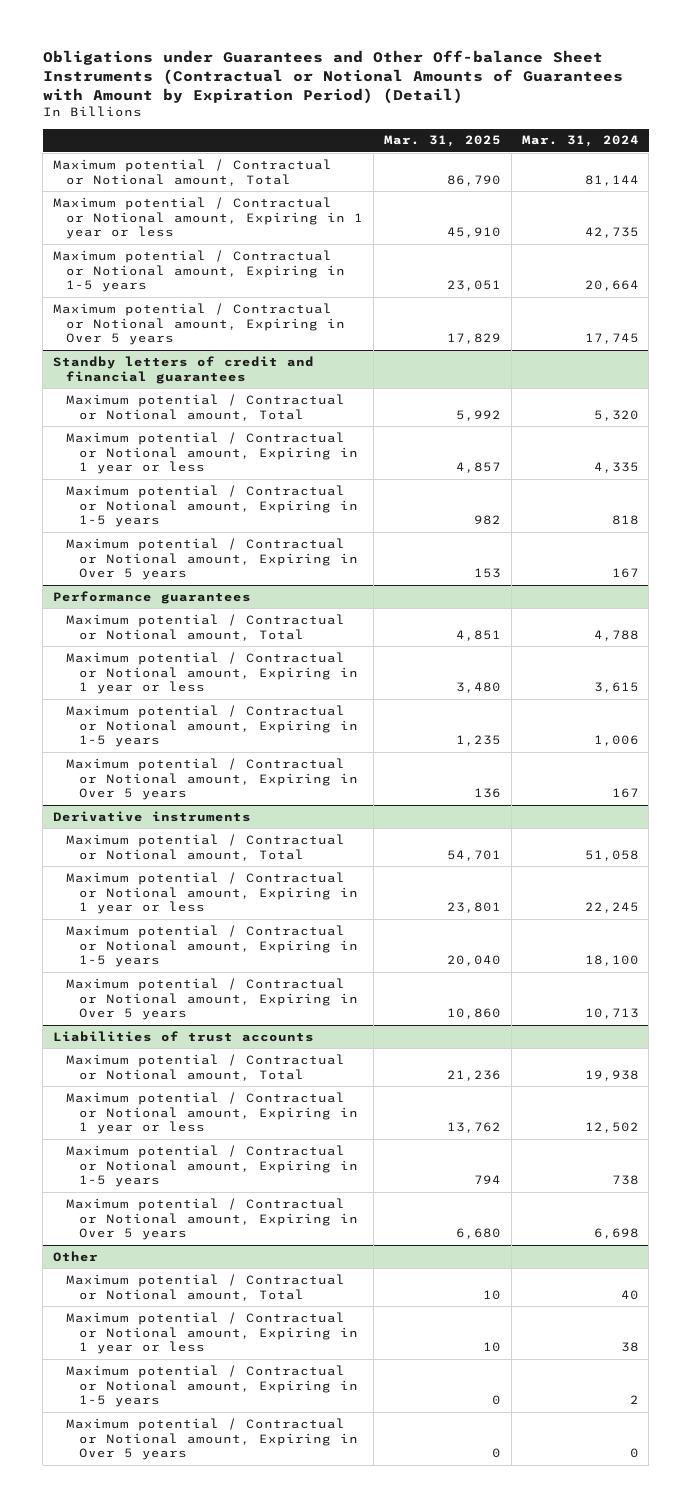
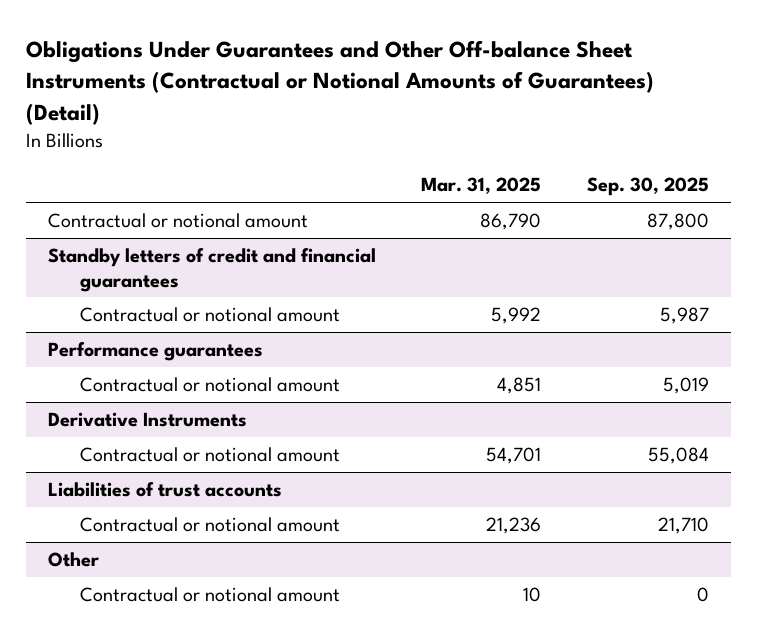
- Obligations under Guarantees and Other Off-balance Sheet Instruments (Contractual or Notional Amounts of Guarantees with Amount by Expiration Period) (Detail)
+ Obligations Under Guarantees and Other Off-balance Sheet Instruments (Contractual or Notional Amounts of Guarantees) (Detail)
- | Mar. 31, 2025 | Mar. 31, 2024
+ | Mar. 31, 2025 | Sep. 30, 2025
- Maximum potential / Contractual or Notional amount, Total | 86,790 | 81,144
- Maximum potential / Contractual or Notional amount, Expiring in 1 year or less | 45,910 | 42,735
- Maximum potential / Contractual or Notional amount, Expiring in 1-5 years | 23,051 | 20,664
- Maximum potential / Contractual or Notional amount, Expiring in Over 5 years | 17,829 | 17,745
+ Contractual or notional amount | 86,790 | 87,800
@ Standby letters of credit and financial guarantees
- Maximum potential / Contractual or Notional amount, Total | 5,992 | 5,320
- Maximum potential / Contractual or Notional amount, Expiring in 1 year or less | 4,857 | 4,335
- Maximum potential / Contractual or Notional amount, Expiring in 1-5 years | 982 | 818
- Maximum potential / Contractual or Notional amount, Expiring in Over 5 years | 153 | 167
+ Contractual or notional amount | 5,992 | 5,987
@ Performance guarantees
- Maximum potential / Contractual or Notional amount, Total | 4,851 | 4,788
- Maximum potential / Contractual or Notional amount, Expiring in 1 year or less | 3,480 | 3,615
- Maximum potential / Contractual or Notional amount, Expiring in 1-5 years | 1,235 | 1,006
- Maximum potential / Contractual or Notional amount, Expiring in Over 5 years | 136 | 167
- Derivative instruments
- Maximum potential / Contractual or Notional amount, Total | 54,701 | 51,058
- Maximum potential / Contractual or Notional amount, Expiring in 1 year or less | 23,801 | 22,245
- Maximum potential / Contractual or Notional amount, Expiring in 1-5 years | 20,040 | 18,100
- Maximum potential / Contractual or Notional amount, Expiring in Over 5 years | 10,860 | 10,713
@ Performance guarantees
+ Contractual or notional amount | 4,851 | 5,019
+ Derivative Instruments
+ Contractual or notional amount | 54,701 | 55,084
@ Liabilities of trust accounts
- Maximum potential / Contractual or Notional amount, Total | 21,236 | 19,938
- Maximum potential / Contractual or Notional amount, Expiring in 1 year or less | 13,762 | 12,502
- Maximum potential / Contractual or Notional amount, Expiring in 1-5 years | 794 | 738
- Maximum potential / Contractual or Notional amount, Expiring in Over 5 years | 6,680 | 6,698
+ Contractual or notional amount | 21,236 | 21,710
@ Other
- Maximum potential / Contractual or Notional amount, Total | 10 | 40
- Maximum potential / Contractual or Notional amount, Expiring in 1 year or less | 10 | 38
- Maximum potential / Contractual or Notional amount, Expiring in 1-5 years | 0 | 2
- Maximum potential / Contractual or Notional amount, Expiring in Over 5 years | 0 | 0
+ Contractual or notional amount | 10 | 0

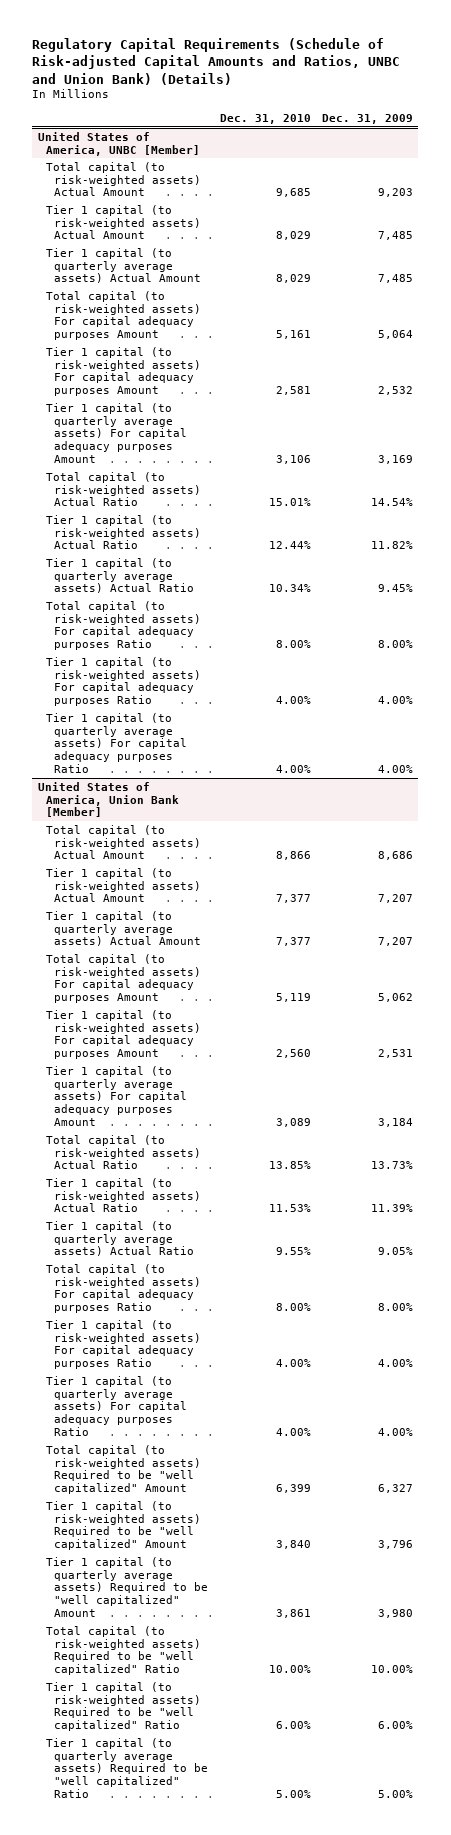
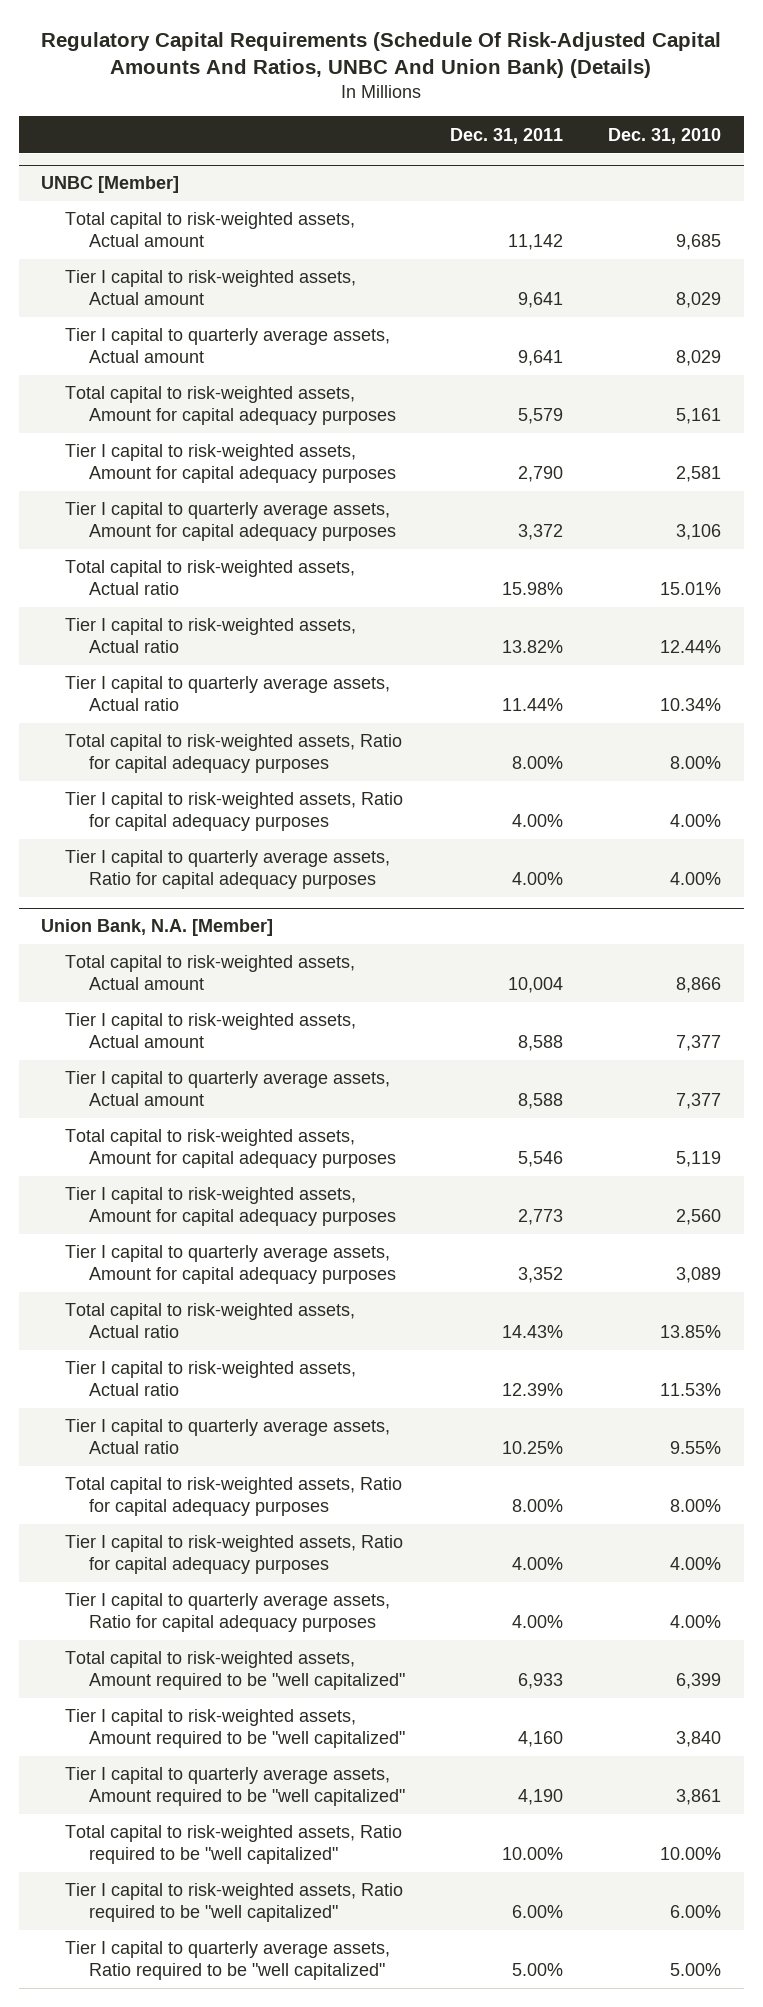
- Regulatory Capital Requirements (Schedule of Risk-adjusted Capital Amounts and Ratios, UNBC and Union Bank) (Details)
+ Regulatory Capital Requirements (Schedule Of Risk-Adjusted Capital Amounts And Ratios, UNBC And Union Bank) (Details)
- | Dec. 31, 2010 | Dec. 31, 2009
+ | Dec. 31, 2011 | Dec. 31, 2010
- United States of America, UNBC [Member]
- Total capital (to risk-weighted assets) Actual Amount | 9,685 | 9,203
- Tier 1 capital (to risk-weighted assets) Actual Amount | 8,029 | 7,485
- Tier 1 capital (to quarterly average assets) Actual Amount | 8,029 | 7,485
- Total capital (to risk-weighted assets) For capital adequacy purposes Amount | 5,161 | 5,064
- Tier 1 capital (to risk-weighted assets) For capital adequacy purposes Amount | 2,581 | 2,532
- Tier 1 capital (to quarterly average assets) For capital adequacy purposes Amount | 3,106 | 3,169
- Total capital (to risk-weighted assets) Actual Ratio | 15.01% | 14.54%
- Tier 1 capital (to risk-weighted assets) Actual Ratio | 12.44% | 11.82%
- Tier 1 capital (to quarterly average assets) Actual Ratio | 10.34% | 9.45%
- Total capital (to risk-weighted assets) For capital adequacy purposes Ratio | 8.00% | 8.00%
- Tier 1 capital (to risk-weighted assets) For capital adequacy purposes Ratio | 4.00% | 4.00%
- Tier 1 capital (to quarterly average assets) For capital adequacy purposes Ratio | 4.00% | 4.00%
- United States of America, Union Bank [Member]
- Total capital (to risk-weighted assets) Actual Amount | 8,866 | 8,686
- Tier 1 capital (to risk-weighted assets) Actual Amount | 7,377 | 7,207
- Tier 1 capital (to quarterly average assets) Actual Amount | 7,377 | 7,207
- Total capital (to risk-weighted assets) For capital adequacy purposes Amount | 5,119 | 5,062
- Tier 1 capital (to risk-weighted assets) For capital adequacy purposes Amount | 2,560 | 2,531
- Tier 1 capital (to quarterly average assets) For capital adequacy purposes Amount | 3,089 | 3,184
- Total capital (to risk-weighted assets) Actual Ratio | 13.85% | 13.73%
- Tier 1 capital (to risk-weighted assets) Actual Ratio | 11.53% | 11.39%
- Tier 1 capital (to quarterly average assets) Actual Ratio | 9.55% | 9.05%
- Total capital (to risk-weighted assets) For capital adequacy purposes Ratio | 8.00% | 8.00%
- Tier 1 capital (to risk-weighted assets) For capital adequacy purposes Ratio | 4.00% | 4.00%
- Tier 1 capital (to quarterly average assets) For capital adequacy purposes Ratio | 4.00% | 4.00%
- Total capital (to risk-weighted assets) Required to be "well capitalized" Amount | 6,399 | 6,327
- Tier 1 capital (to risk-weighted assets) Required to be "well capitalized" Amount | 3,840 | 3,796
- Tier 1 capital (to quarterly average assets) Required to be "well capitalized" Amount | 3,861 | 3,980
- Total capital (to risk-weighted assets) Required to be "well capitalized" Ratio | 10.00% | 10.00%
- Tier 1 capital (to risk-weighted assets) Required to be "well capitalized" Ratio | 6.00% | 6.00%
- Tier 1 capital (to quarterly average assets) Required to be "well capitalized" Ratio | 5.00% | 5.00%
+ UNBC [Member]
+ Total capital to risk-weighted assets, Actual amount | 11,142 | 9,685
+ Tier I capital to risk-weighted assets, Actual amount | 9,641 | 8,029
+ Tier I capital to quarterly average assets, Actual amount | 9,641 | 8,029
+ Total capital to risk-weighted assets, Amount for capital adequacy purposes | 5,579 | 5,161
+ Tier I capital to risk-weighted assets, Amount for capital adequacy purposes | 2,790 | 2,581
+ Tier I capital to quarterly average assets, Amount for capital adequacy purposes | 3,372 | 3,106
+ Total capital to risk-weighted assets, Actual ratio | 15.98% | 15.01%
+ Tier I capital to risk-weighted assets, Actual ratio | 13.82% | 12.44%
+ Tier I capital to quarterly average assets, Actual ratio | 11.44% | 10.34%
+ Total capital to risk-weighted assets, Ratio for capital adequacy purposes | 8.00% | 8.00%
+ Tier I capital to risk-weighted assets, Ratio for capital adequacy purposes | 4.00% | 4.00%
+ Tier I capital to quarterly average assets, Ratio for capital adequacy purposes | 4.00% | 4.00%
+ Union Bank, N.A. [Member]
+ Total capital to risk-weighted assets, Actual amount | 10,004 | 8,866
+ Tier I capital to risk-weighted assets, Actual amount | 8,588 | 7,377
+ Tier I capital to quarterly average assets, Actual amount | 8,588 | 7,377
+ Total capital to risk-weighted assets, Amount for capital adequacy purposes | 5,546 | 5,119
+ Tier I capital to risk-weighted assets, Amount for capital adequacy purposes | 2,773 | 2,560
+ Tier I capital to quarterly average assets, Amount for capital adequacy purposes | 3,352 | 3,089
+ Total capital to risk-weighted assets, Actual ratio | 14.43% | 13.85%
+ Tier I capital to risk-weighted assets, Actual ratio | 12.39% | 11.53%
+ Tier I capital to quarterly average assets, Actual ratio | 10.25% | 9.55%
+ Total capital to risk-weighted assets, Ratio for capital adequacy purposes | 8.00% | 8.00%
+ Tier I capital to risk-weighted assets, Ratio for capital adequacy purposes | 4.00% | 4.00%
+ Tier I capital to quarterly average assets, Ratio for capital adequacy purposes | 4.00% | 4.00%
+ Total capital to risk-weighted assets, Amount required to be "well capitalized" | 6,933 | 6,399
+ Tier I capital to risk-weighted assets, Amount required to be "well capitalized" | 4,160 | 3,840
+ Tier I capital to quarterly average assets, Amount required to be "well capitalized" | 4,190 | 3,861
+ Total capital to risk-weighted assets, Ratio required to be "well capitalized" | 10.00% | 10.00%
+ Tier I capital to risk-weighted assets, Ratio required to be "well capitalized" | 6.00% | 6.00%
+ Tier I capital to quarterly average assets, Ratio required to be "well capitalized" | 5.00% | 5.00%

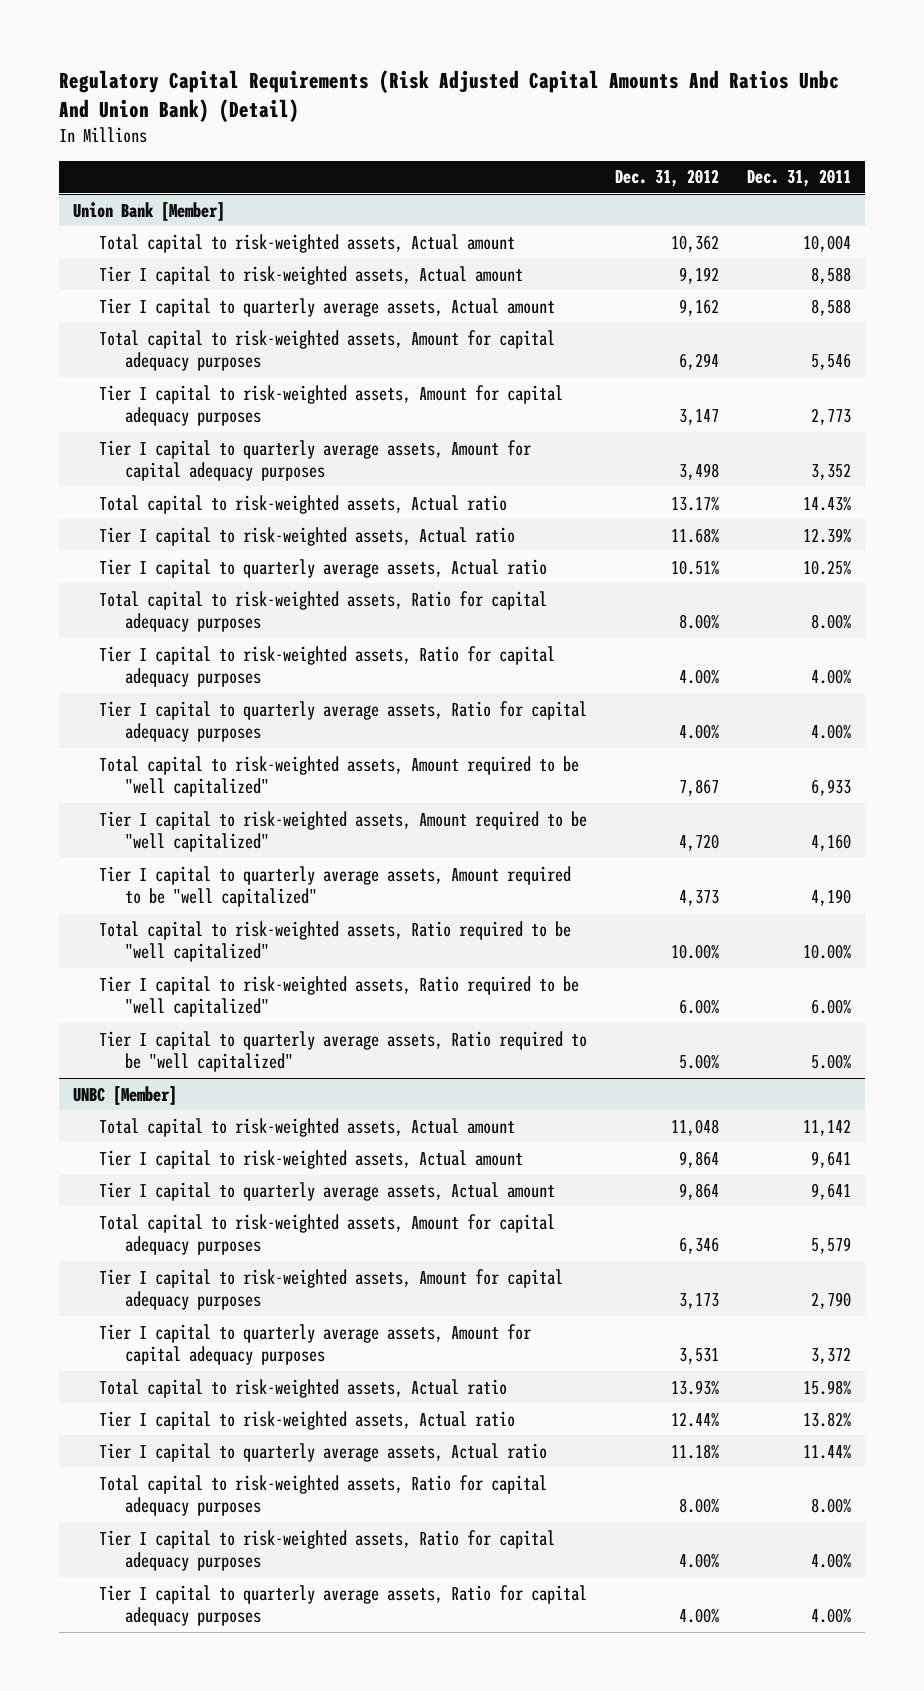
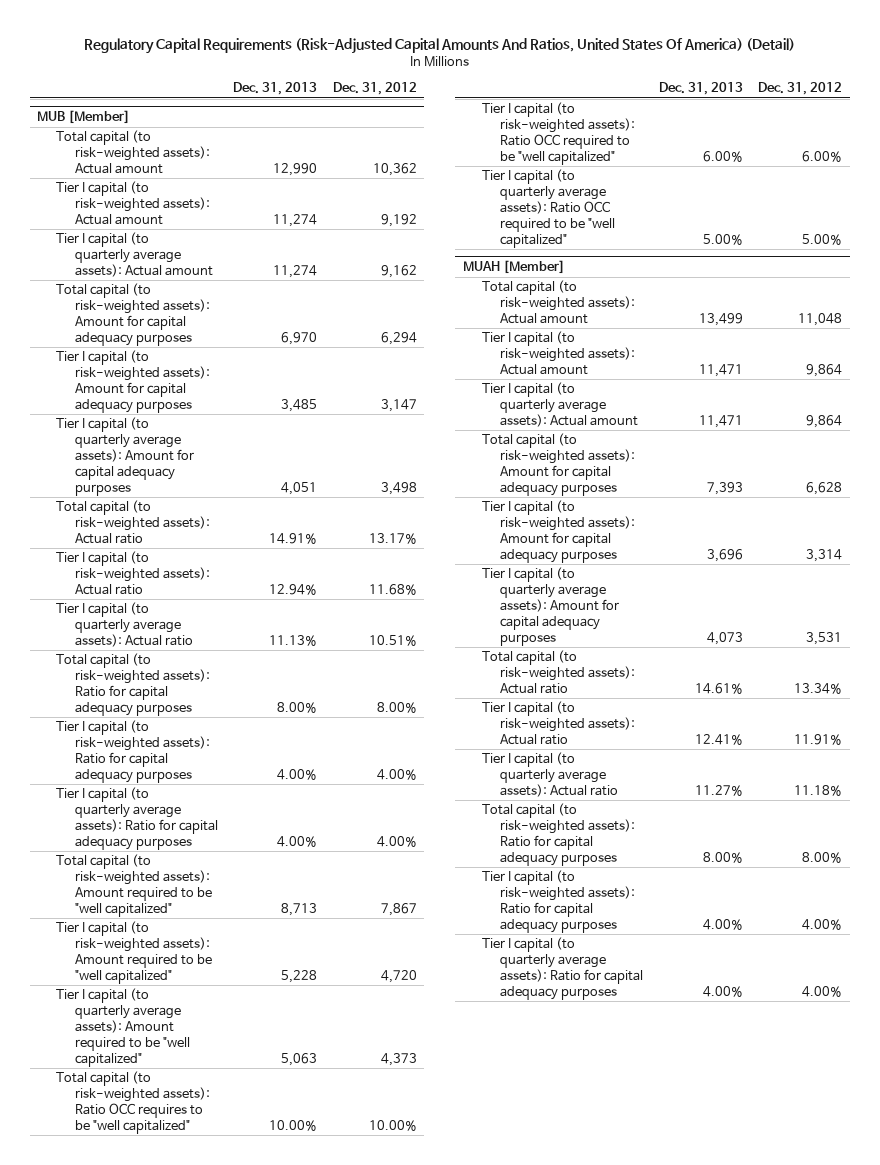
- Regulatory Capital Requirements (Risk Adjusted Capital Amounts And Ratios Unbc And Union Bank) (Detail)
+ Regulatory Capital Requirements (Risk-Adjusted Capital Amounts And Ratios, United States Of America) (Detail)
- | Dec. 31, 2012 | Dec. 31, 2011
+ | Dec. 31, 2013 | Dec. 31, 2012
- Union Bank [Member]
- Total capital to risk-weighted assets, Actual amount | 10,362 | 10,004
- Tier I capital to risk-weighted assets, Actual amount | 9,192 | 8,588
- Tier I capital to quarterly average assets, Actual amount | 9,162 | 8,588
- Total capital to risk-weighted assets, Amount for capital adequacy purposes | 6,294 | 5,546
- Tier I capital to risk-weighted assets, Amount for capital adequacy purposes | 3,147 | 2,773
- Tier I capital to quarterly average assets, Amount for capital adequacy purposes | 3,498 | 3,352
- Total capital to risk-weighted assets, Actual ratio | 13.17% | 14.43%
- Tier I capital to risk-weighted assets, Actual ratio | 11.68% | 12.39%
- Tier I capital to quarterly average assets, Actual ratio | 10.51% | 10.25%
- Total capital to risk-weighted assets, Ratio for capital adequacy purposes | 8.00% | 8.00%
- Tier I capital to risk-weighted assets, Ratio for capital adequacy purposes | 4.00% | 4.00%
- Tier I capital to quarterly average assets, Ratio for capital adequacy purposes | 4.00% | 4.00%
- Total capital to risk-weighted assets, Amount required to be "well capitalized" | 7,867 | 6,933
- Tier I capital to risk-weighted assets, Amount required to be "well capitalized" | 4,720 | 4,160
- Tier I capital to quarterly average assets, Amount required to be "well capitalized" | 4,373 | 4,190
- Total capital to risk-weighted assets, Ratio required to be "well capitalized" | 10.00% | 10.00%
- Tier I capital to risk-weighted assets, Ratio required to be "well capitalized" | 6.00% | 6.00%
- Tier I capital to quarterly average assets, Ratio required to be "well capitalized" | 5.00% | 5.00%
- UNBC [Member]
- Total capital to risk-weighted assets, Actual amount | 11,048 | 11,142
- Tier I capital to risk-weighted assets, Actual amount | 9,864 | 9,641
- Tier I capital to quarterly average assets, Actual amount | 9,864 | 9,641
- Total capital to risk-weighted assets, Amount for capital adequacy purposes | 6,346 | 5,579
- Tier I capital to risk-weighted assets, Amount for capital adequacy purposes | 3,173 | 2,790
- Tier I capital to quarterly average assets, Amount for capital adequacy purposes | 3,531 | 3,372
- Total capital to risk-weighted assets, Actual ratio | 13.93% | 15.98%
- Tier I capital to risk-weighted assets, Actual ratio | 12.44% | 13.82%
- Tier I capital to quarterly average assets, Actual ratio | 11.18% | 11.44%
- Total capital to risk-weighted assets, Ratio for capital adequacy purposes | 8.00% | 8.00%
- Tier I capital to risk-weighted assets, Ratio for capital adequacy purposes | 4.00% | 4.00%
- Tier I capital to quarterly average assets, Ratio for capital adequacy purposes | 4.00% | 4.00%
+ MUB [Member]
+ Total capital (to risk-weighted assets): Actual amount | 12,990 | 10,362
+ Tier I capital (to risk-weighted assets): Actual amount | 11,274 | 9,192
+ Tier I capital (to quarterly average assets): Actual amount | 11,274 | 9,162
+ Total capital (to risk-weighted assets): Amount for capital adequacy purposes | 6,970 | 6,294
+ Tier I capital (to risk-weighted assets): Amount for capital adequacy purposes | 3,485 | 3,147
+ Tier I capital (to quarterly average assets): Amount for capital adequacy purposes | 4,051 | 3,498
+ Total capital (to risk-weighted assets): Actual ratio | 14.91% | 13.17%
+ Tier I capital (to risk-weighted assets): Actual ratio | 12.94% | 11.68%
+ Tier I capital (to quarterly average assets): Actual ratio | 11.13% | 10.51%
+ Total capital (to risk-weighted assets): Ratio for capital adequacy purposes | 8.00% | 8.00%
+ Tier I capital (to risk-weighted assets): Ratio for capital adequacy purposes | 4.00% | 4.00%
+ Tier I capital (to quarterly average assets): Ratio for capital adequacy purposes | 4.00% | 4.00%
+ Total capital (to risk-weighted assets): Amount required to be "well capitalized" | 8,713 | 7,867
+ Tier I capital (to risk-weighted assets): Amount required to be "well capitalized" | 5,228 | 4,720
+ Tier I capital (to quarterly average assets): Amount required to be "well capitalized" | 5,063 | 4,373
+ Total capital (to risk-weighted assets): Ratio OCC requires to be "well capitalized" | 10.00% | 10.00%
+ Tier I capital (to risk-weighted assets): Ratio OCC required to be "well capitalized" | 6.00% | 6.00%
+ Tier I capital (to quarterly average assets): Ratio OCC required to be "well capitalized" | 5.00% | 5.00%
+ MUAH [Member]
+ Total capital (to risk-weighted assets): Actual amount | 13,499 | 11,048
+ Tier I capital (to risk-weighted assets): Actual amount | 11,471 | 9,864
+ Tier I capital (to quarterly average assets): Actual amount | 11,471 | 9,864
+ Total capital (to risk-weighted assets): Amount for capital adequacy purposes | 7,393 | 6,628
+ Tier I capital (to risk-weighted assets): Amount for capital adequacy purposes | 3,696 | 3,314
+ Tier I capital (to quarterly average assets): Amount for capital adequacy purposes | 4,073 | 3,531
+ Total capital (to risk-weighted assets): Actual ratio | 14.61% | 13.34%
+ Tier I capital (to risk-weighted assets): Actual ratio | 12.41% | 11.91%
+ Tier I capital (to quarterly average assets): Actual ratio | 11.27% | 11.18%
+ Total capital (to risk-weighted assets): Ratio for capital adequacy purposes | 8.00% | 8.00%
+ Tier I capital (to risk-weighted assets): Ratio for capital adequacy purposes | 4.00% | 4.00%
+ Tier I capital (to quarterly average assets): Ratio for capital adequacy purposes | 4.00% | 4.00%

